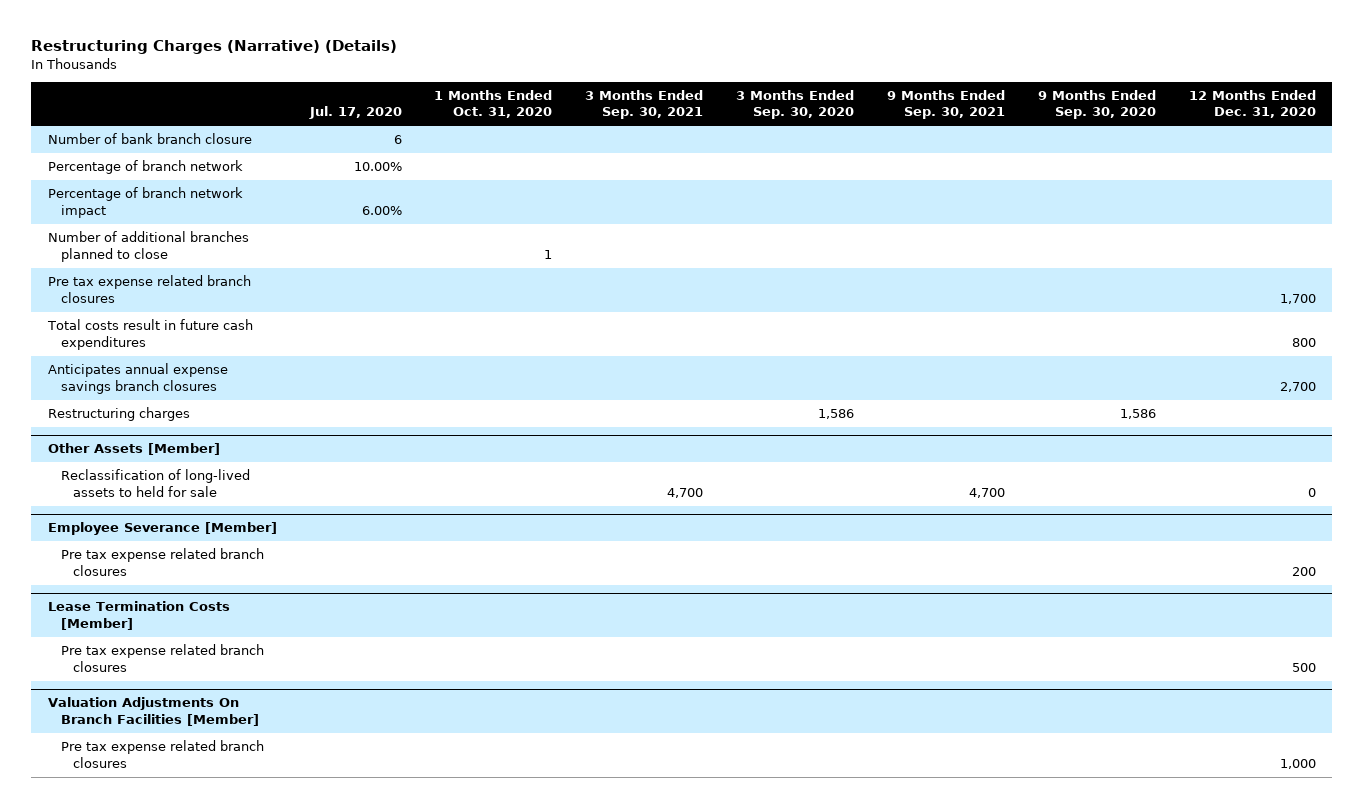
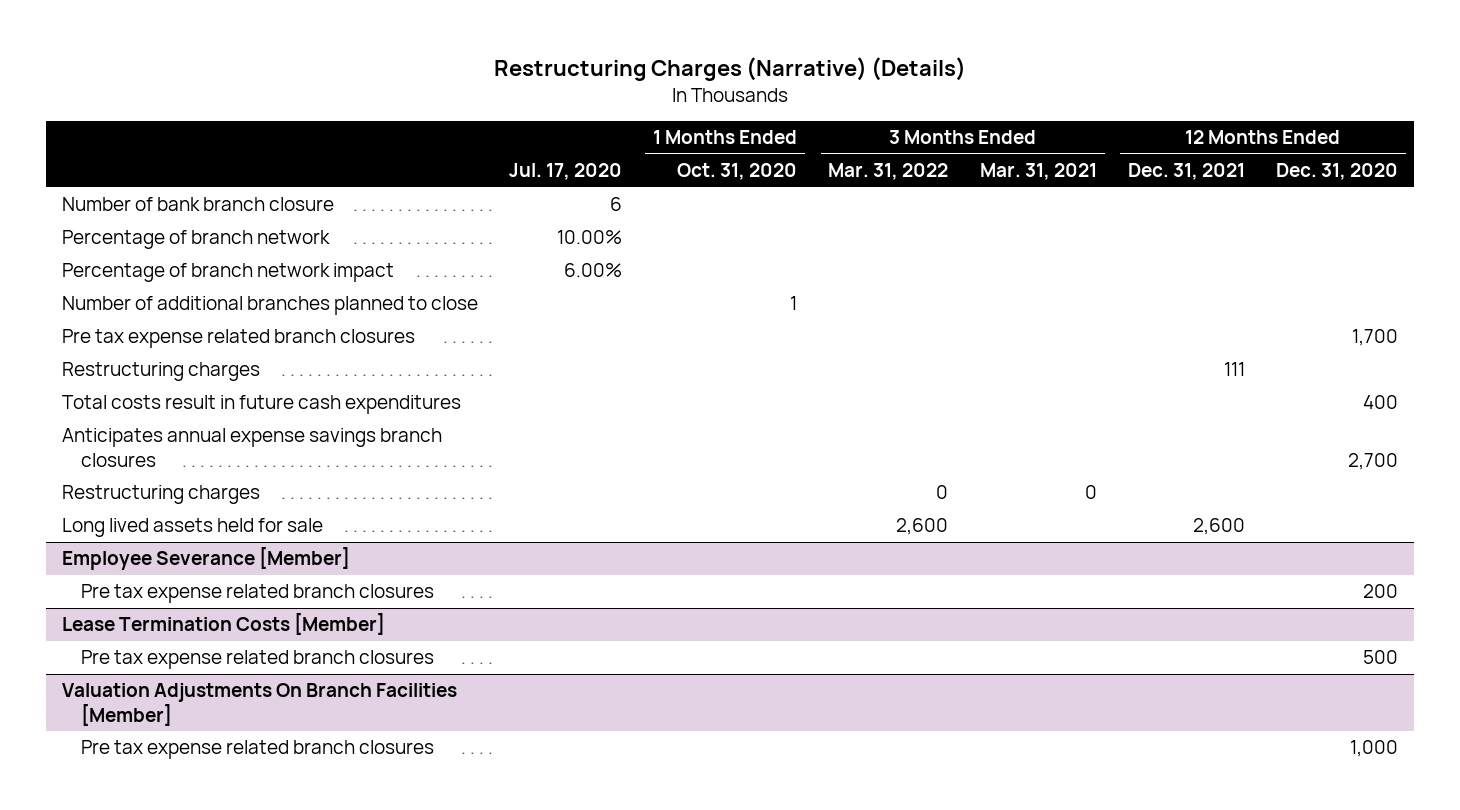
- | Jul. 17, 2020 | 1 Months Ended Oct. 31, 2020 | 3 Months Ended Sep. 30, 2021 | 3 Months Ended Sep. 30, 2020 | 9 Months Ended Sep. 30, 2021 | 9 Months Ended Sep. 30, 2020 | 12 Months Ended Dec. 31, 2020
+ | Jul. 17, 2020 | 1 Months Ended Oct. 31, 2020 | 3 Months Ended Mar. 31, 2022 | 3 Months Ended Mar. 31, 2021 | 12 Months Ended Dec. 31, 2021 | 12 Months Ended Dec. 31, 2020
- Total costs result in future cash expenditures | | | | | | | 800
+ Restructuring charges | | | | | 111 |
+ Total costs result in future cash expenditures | | | | | | 400
- Other Assets [Member]
- Reclassification of long-lived assets to held for sale | | | 4,700 | | 4,700 | | 0
+ Long lived assets held for sale | | | 2,600 | | 2,600 |

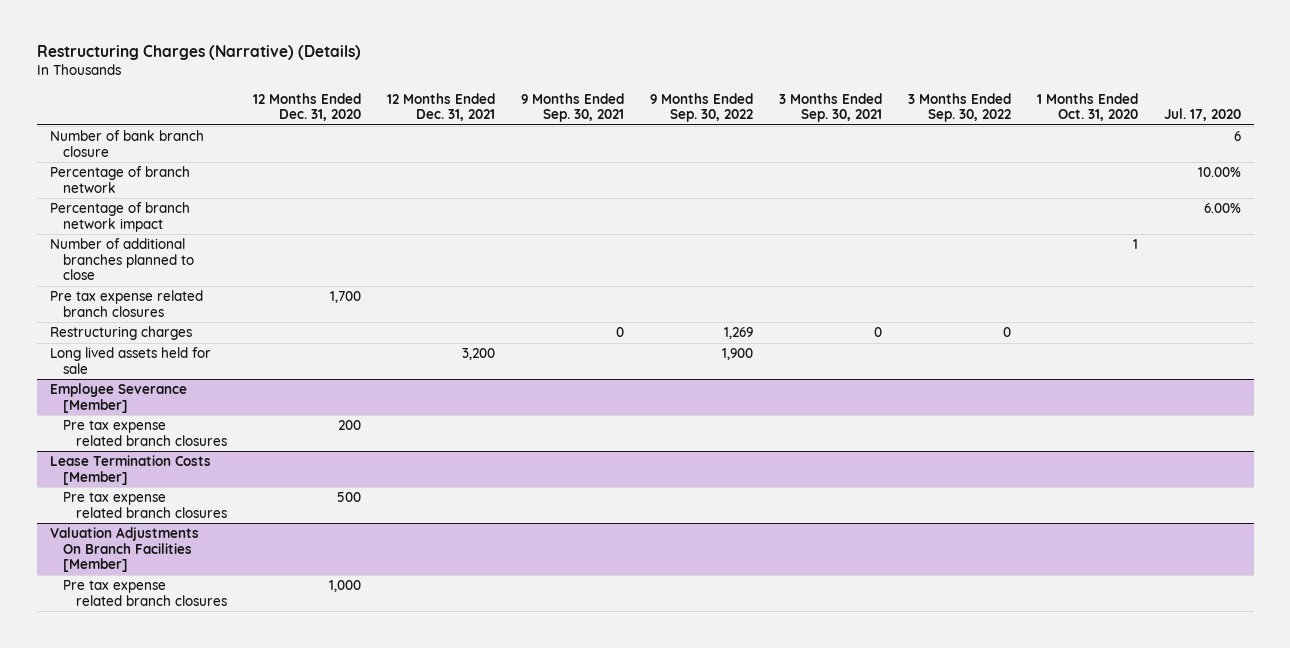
- | Jul. 17, 2020 | 1 Months Ended Oct. 31, 2020 | 3 Months Ended Mar. 31, 2022 | 3 Months Ended Mar. 31, 2021 | 12 Months Ended Dec. 31, 2021 | 12 Months Ended Dec. 31, 2020
+ | 12 Months Ended Dec. 31, 2020 | 12 Months Ended Dec. 31, 2021 | 9 Months Ended Sep. 30, 2021 | 9 Months Ended Sep. 30, 2022 | 3 Months Ended Sep. 30, 2021 | 3 Months Ended Sep. 30, 2022 | 1 Months Ended Oct. 31, 2020 | Jul. 17, 2020
- Restructuring charges | | | | | 111 |
- Total costs result in future cash expenditures | | | | | | 400
- Anticipates annual expense savings branch closures | | | | | | 2,700
- Long lived assets held for sale | | | 2,600 | | 2,600 |
+ Long lived assets held for sale | | 3,200 | | 1,900 | | | |

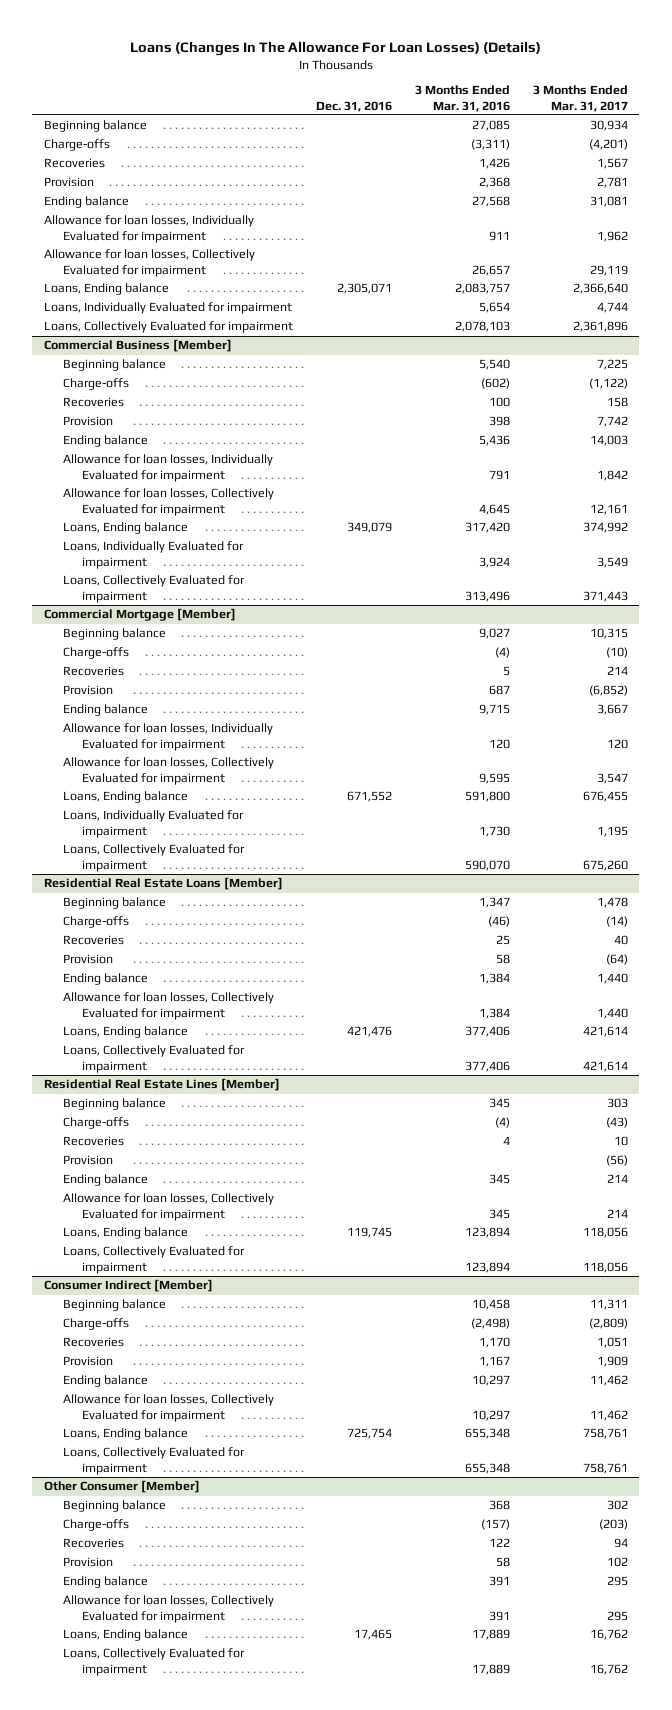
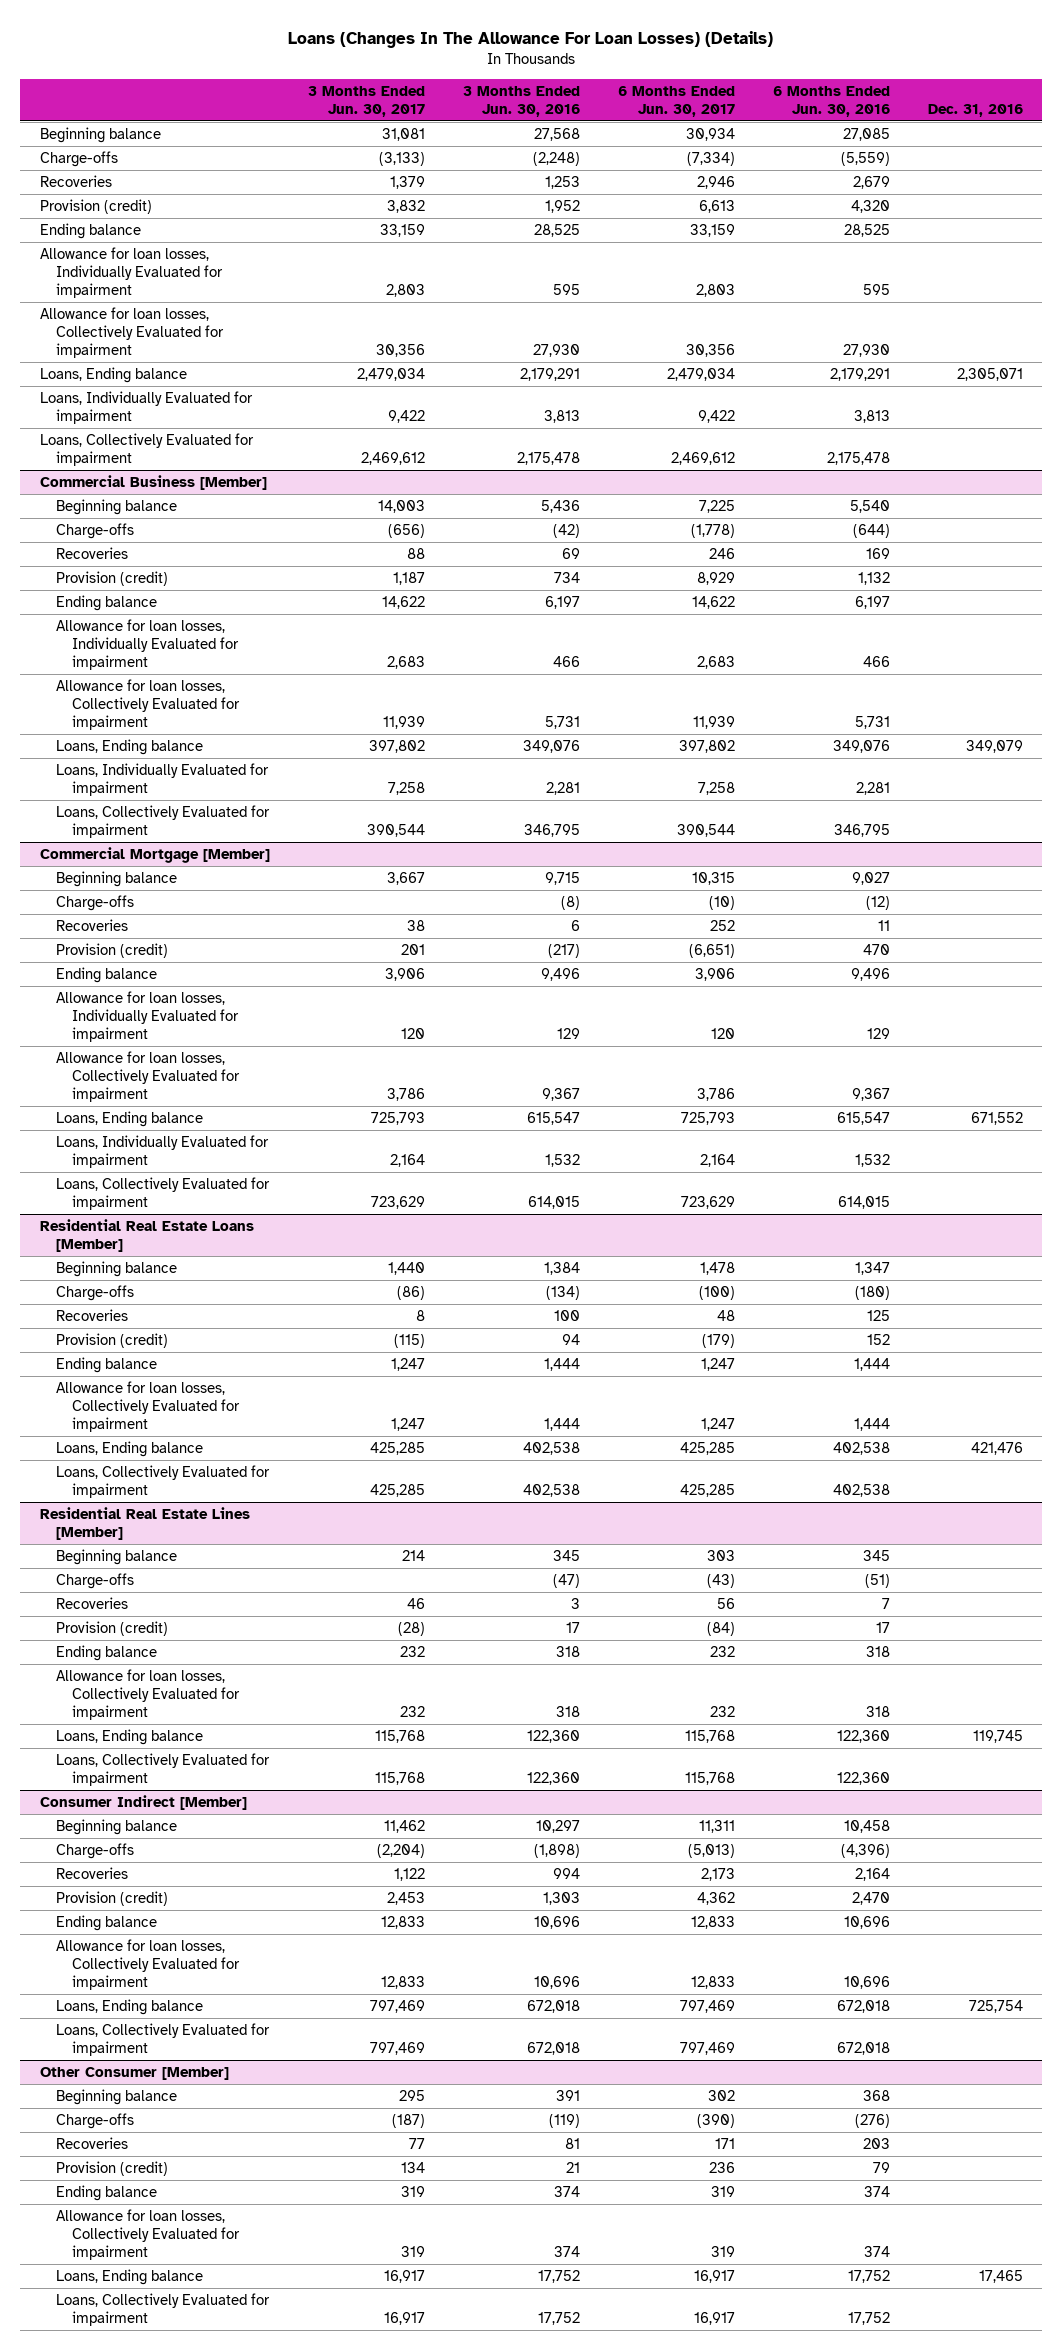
- | Dec. 31, 2016 | 3 Months Ended Mar. 31, 2016 | 3 Months Ended Mar. 31, 2017
+ | 3 Months Ended Jun. 30, 2017 | 3 Months Ended Jun. 30, 2016 | 6 Months Ended Jun. 30, 2017 | 6 Months Ended Jun. 30, 2016 | Dec. 31, 2016
- Provision | | 2,368 | 2,781
+ Provision (credit) | 3,832 | 1,952 | 6,613 | 4,320 |
@ Commercial Business [Member]
- Provision | | 398 | 7,742
+ Provision (credit) | 1,187 | 734 | 8,929 | 1,132 |
@ Commercial Mortgage [Member]
- Provision | | 687 | (6,852)
+ Provision (credit) | 201 | (217) | (6,651) | 470 |
@ Residential Real Estate Loans [Member]
- Provision | | 58 | (64)
+ Provision (credit) | (115) | 94 | (179) | 152 |
@ Residential Real Estate Lines [Member]
- Provision | | | (56)
+ Provision (credit) | (28) | 17 | (84) | 17 |
@ Consumer Indirect [Member]
- Provision | | 1,167 | 1,909
+ Provision (credit) | 2,453 | 1,303 | 4,362 | 2,470 |
@ Other Consumer [Member]
- Provision | | 58 | 102
+ Provision (credit) | 134 | 21 | 236 | 79 |

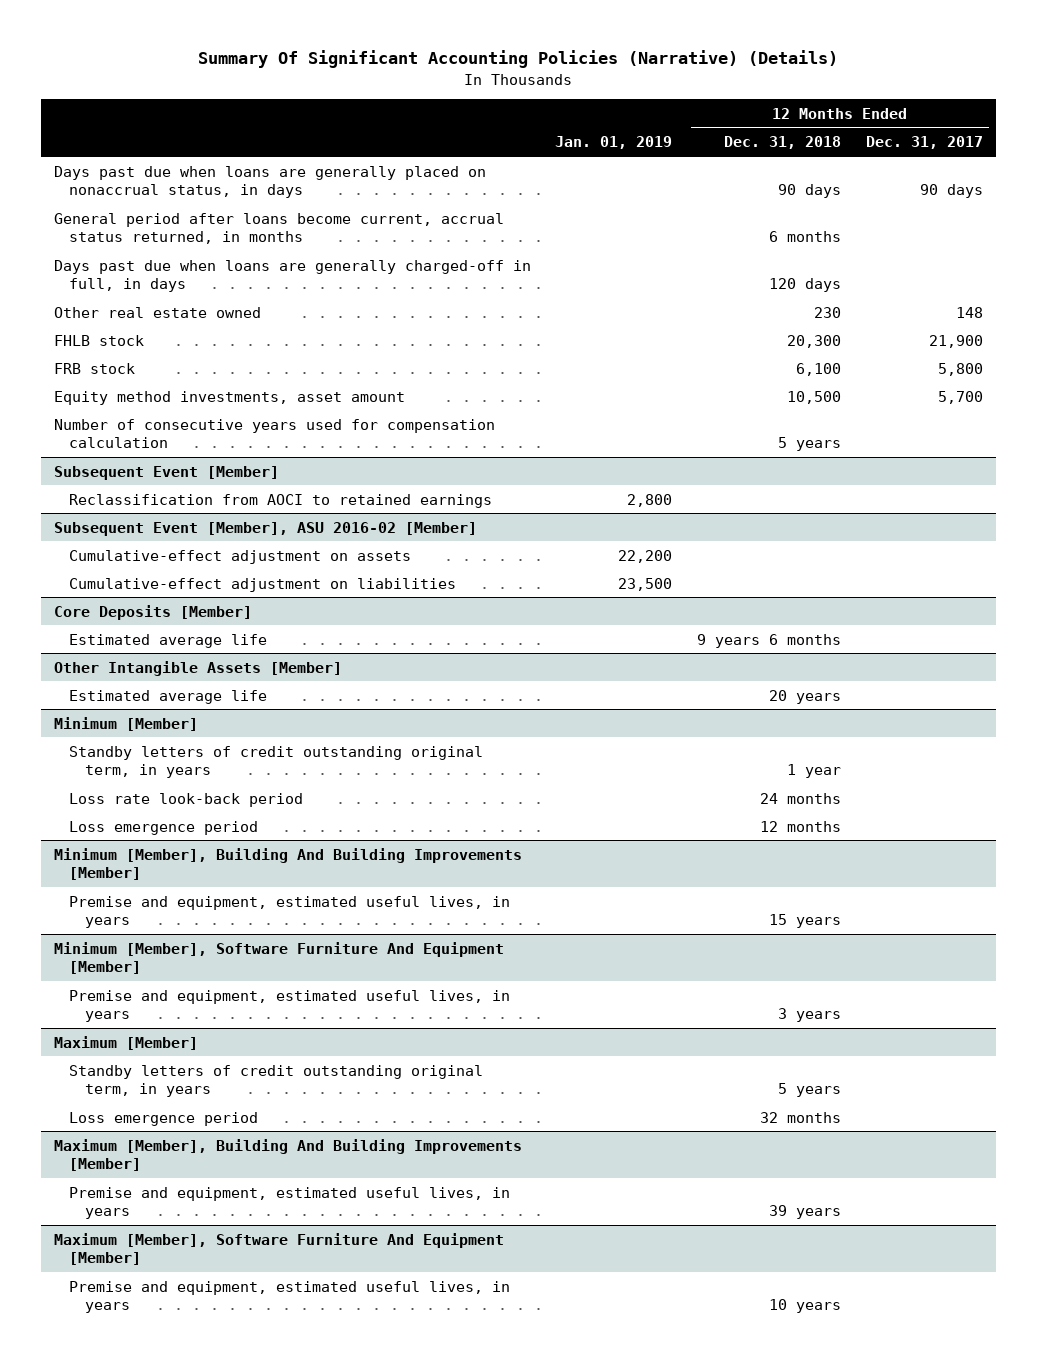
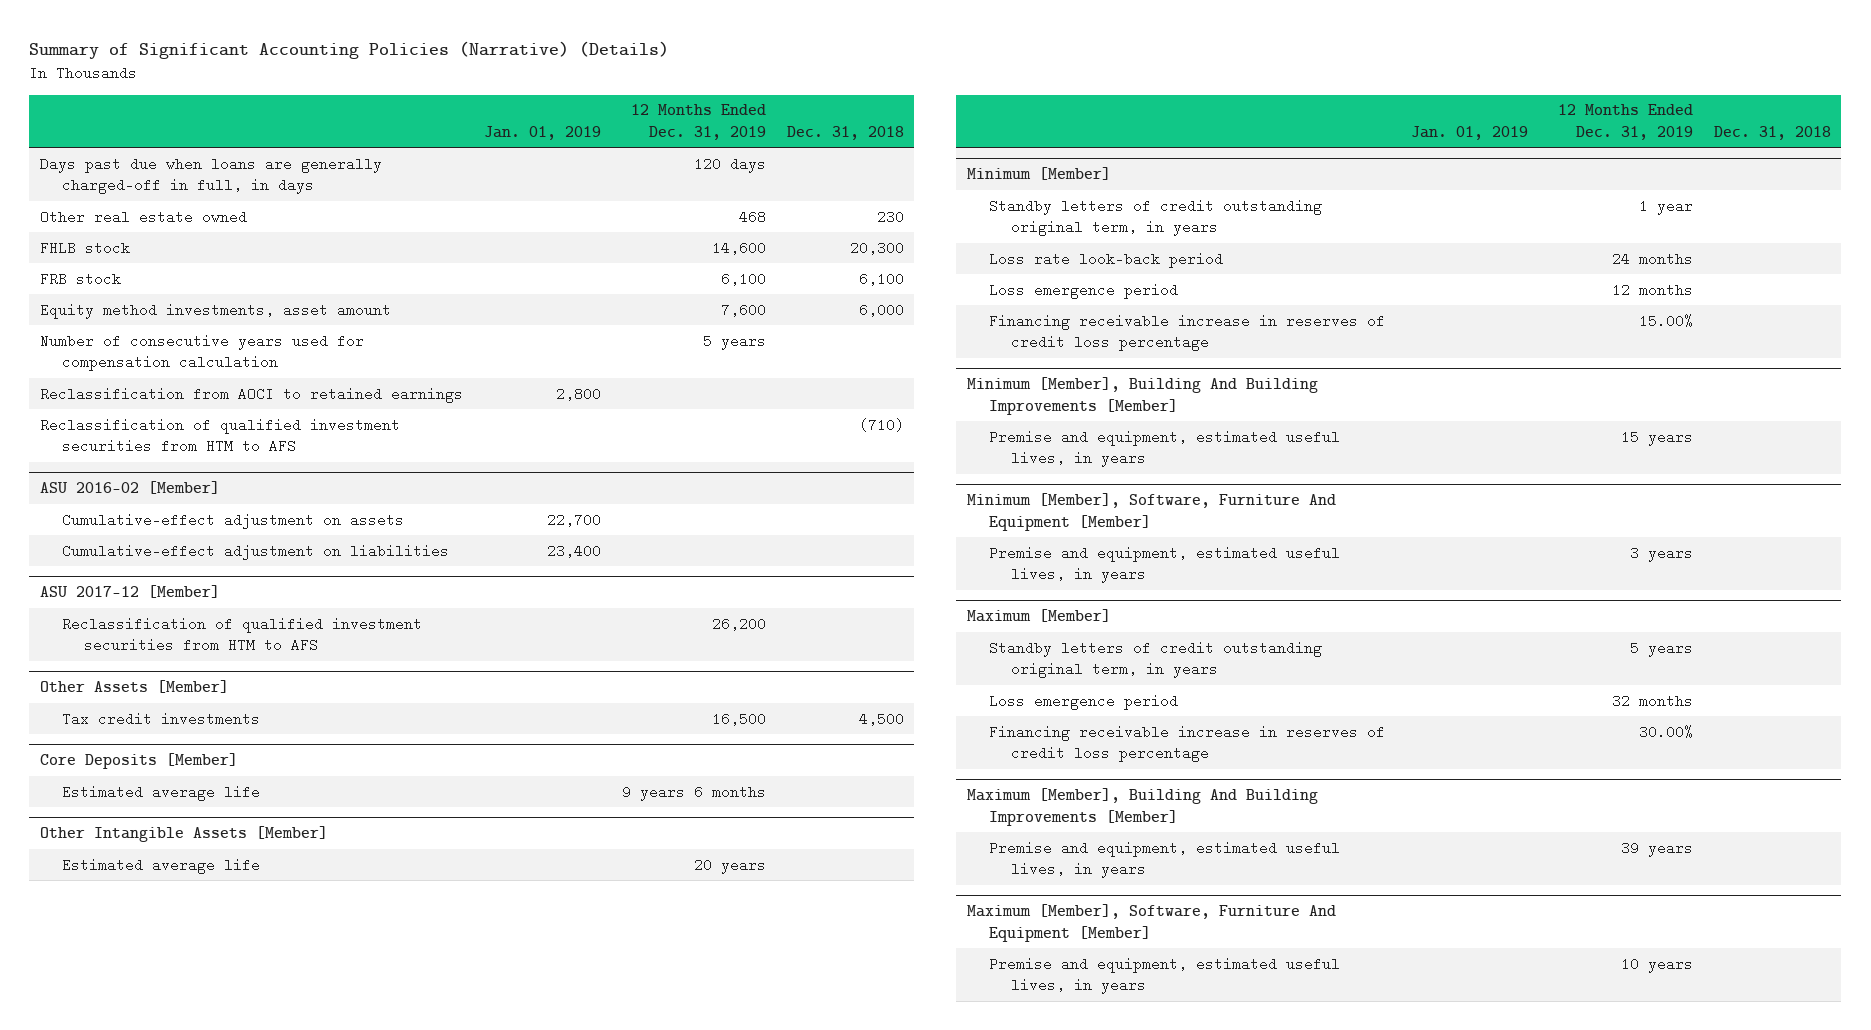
- Summary Of Significant Accounting Policies (Narrative) (Details)
+ Summary of Significant Accounting Policies (Narrative) (Details)
- | Jan. 01, 2019 | 12 Months Ended Dec. 31, 2018 | 12 Months Ended Dec. 31, 2017
+ | Jan. 01, 2019 | 12 Months Ended Dec. 31, 2019 | Dec. 31, 2018
- Days past due when loans are generally placed on nonaccrual status, in days | | 90 days | 90 days
- General period after loans become current, accrual status returned, in months | | 6 months |
- Subsequent Event [Member]
- Reclassification from AOCI to retained earnings | 2,800 | |
- Subsequent Event [Member], ASU 2016-02 [Member]
- Cumulative-effect adjustment on assets | 22,200 | |
- Cumulative-effect adjustment on liabilities | 23,500 | |
+ Reclassification from AOCI to retained earnings | 2,800 | |
+ Reclassification of qualified investment securities from HTM to AFS | | | (710)
+ ASU 2016-02 [Member]
+ Cumulative-effect adjustment on assets | 22,700 | |
+ Cumulative-effect adjustment on liabilities | 23,400 | |
+ ASU 2017-12 [Member]
+ Reclassification of qualified investment securities from HTM to AFS | | 26,200 |
+ Other Assets [Member]
+ Tax credit investments | | 16,500 | 4,500
@ Minimum [Member]
+ Financing receivable increase in reserves of credit loss percentage | | 15.00% |
- Minimum [Member], Software Furniture And Equipment [Member]
+ Minimum [Member], Software, Furniture And Equipment [Member]
@ Maximum [Member]
+ Financing receivable increase in reserves of credit loss percentage | | 30.00% |
- Maximum [Member], Software Furniture And Equipment [Member]
+ Maximum [Member], Software, Furniture And Equipment [Member]

